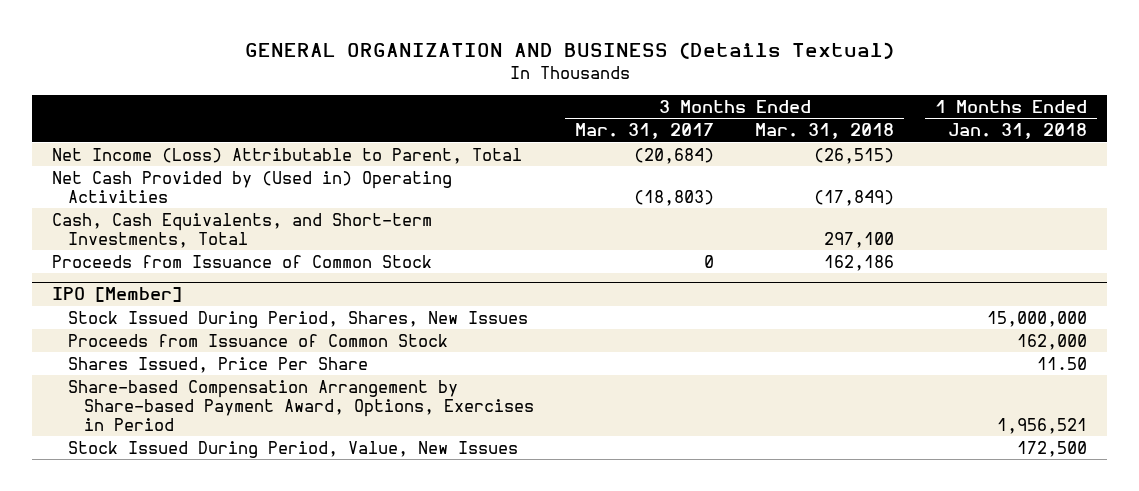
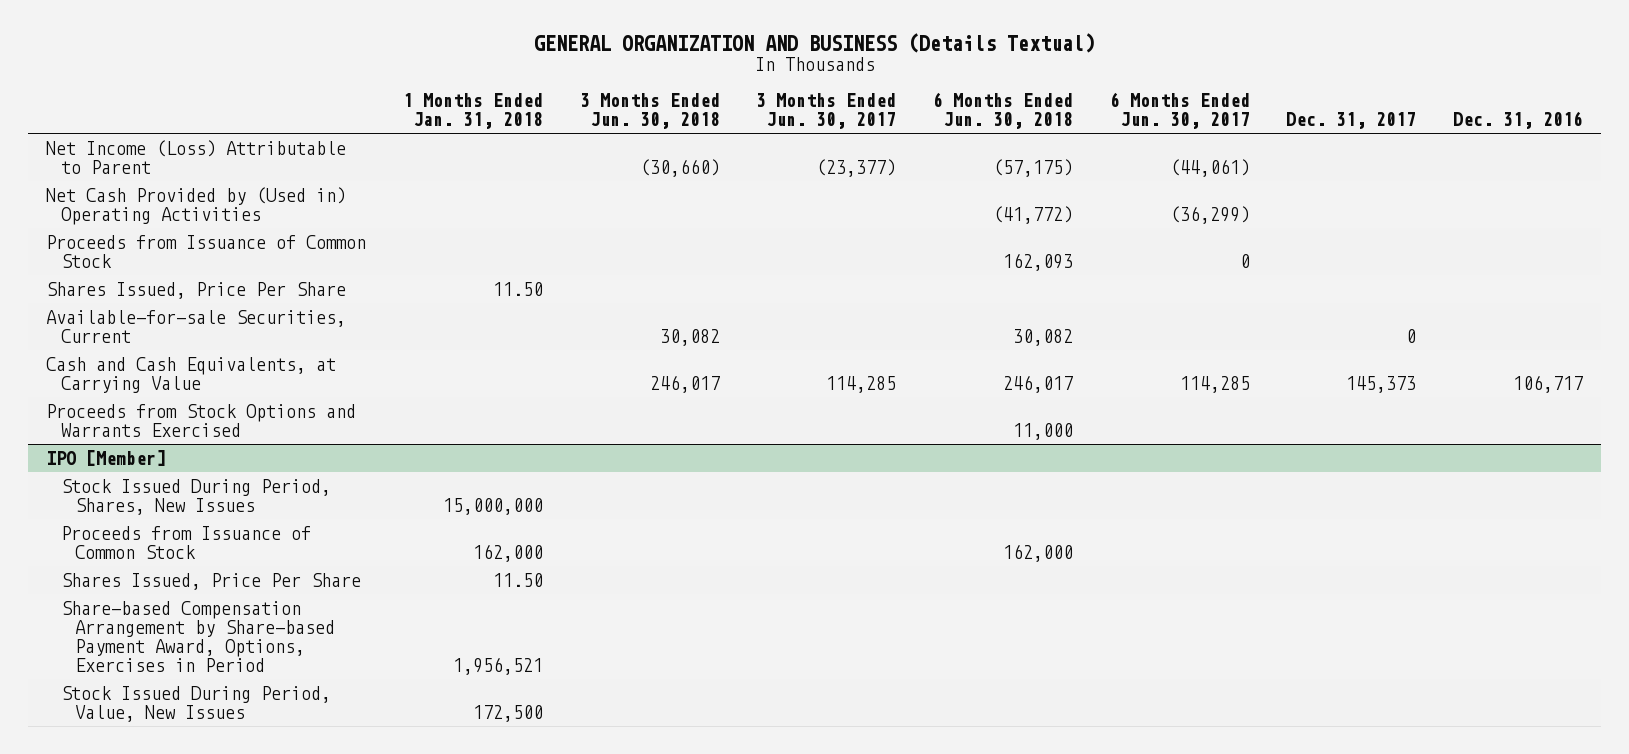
- | 3 Months Ended Mar. 31, 2017 | 3 Months Ended Mar. 31, 2018 | 1 Months Ended Jan. 31, 2018
+ | 1 Months Ended Jan. 31, 2018 | 3 Months Ended Jun. 30, 2018 | 3 Months Ended Jun. 30, 2017 | 6 Months Ended Jun. 30, 2018 | 6 Months Ended Jun. 30, 2017 | Dec. 31, 2017 | Dec. 31, 2016
- Net Income (Loss) Attributable to Parent, Total | (20,684) | (26,515) |
+ Net Income (Loss) Attributable to Parent | | (30,660) | (23,377) | (57,175) | (44,061) | |
- Cash, Cash Equivalents, and Short-term Investments, Total | | 297,100 |
+ Shares Issued, Price Per Share | 11.50 | | | | | |
+ Available-for-sale Securities, Current | | 30,082 | | 30,082 | | 0 |
+ Cash and Cash Equivalents, at Carrying Value | | 246,017 | 114,285 | 246,017 | 114,285 | 145,373 | 106,717
+ Proceeds from Stock Options and Warrants Exercised | | | | 11,000 | | |

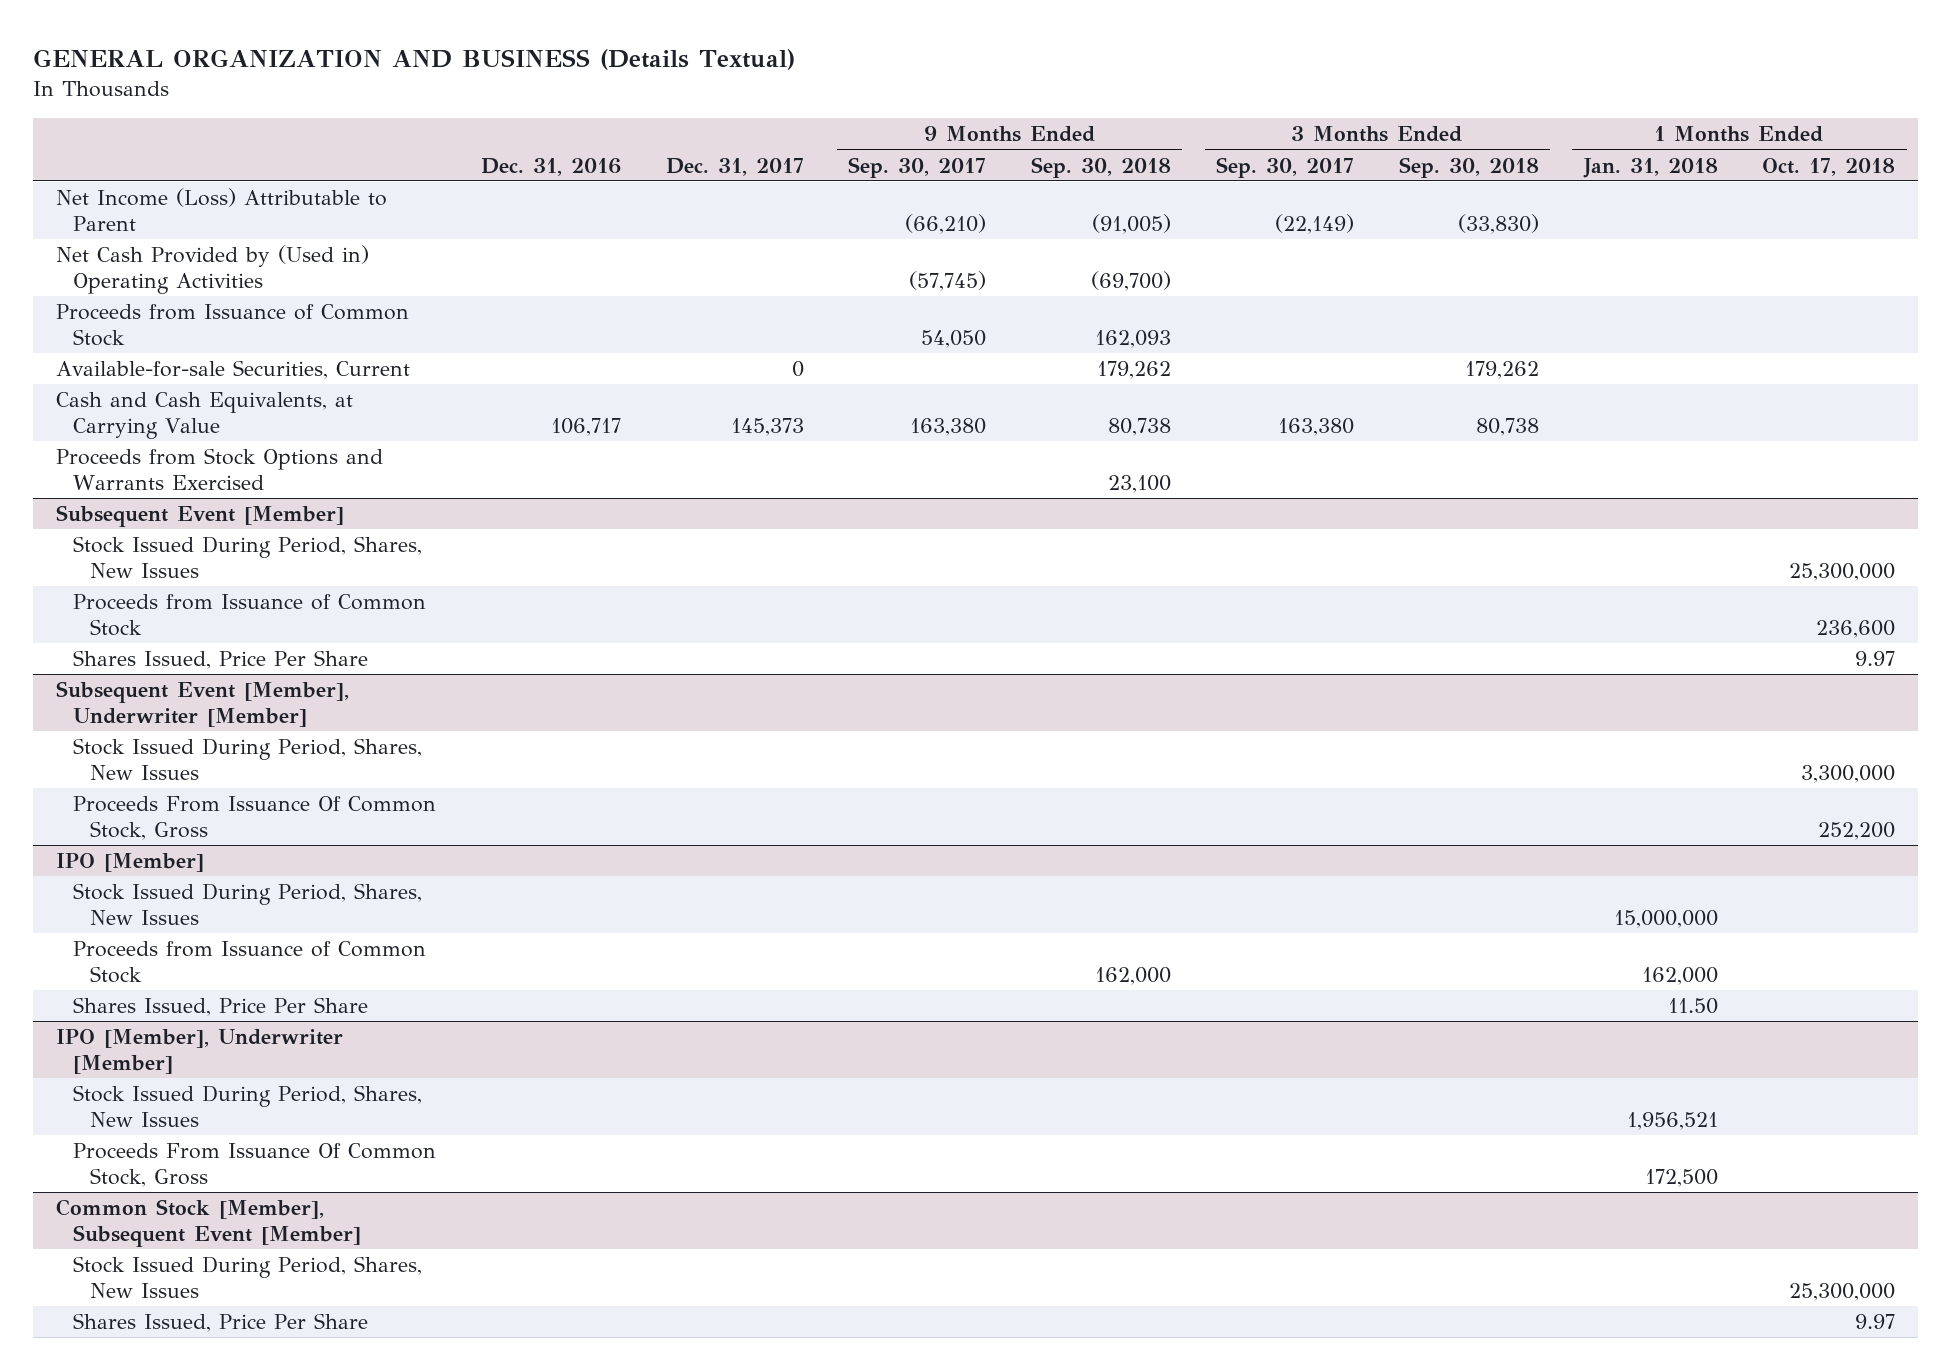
- | 1 Months Ended Jan. 31, 2018 | 3 Months Ended Jun. 30, 2018 | 3 Months Ended Jun. 30, 2017 | 6 Months Ended Jun. 30, 2018 | 6 Months Ended Jun. 30, 2017 | Dec. 31, 2017 | Dec. 31, 2016
+ | Dec. 31, 2016 | Dec. 31, 2017 | 9 Months Ended Sep. 30, 2017 | 9 Months Ended Sep. 30, 2018 | 3 Months Ended Sep. 30, 2017 | 3 Months Ended Sep. 30, 2018 | 1 Months Ended Jan. 31, 2018 | 1 Months Ended Oct. 17, 2018
- Shares Issued, Price Per Share | 11.50 | | | | | |
+ Subsequent Event [Member]
+ Stock Issued During Period, Shares, New Issues | | | | | | | | 25,300,000
+ Proceeds from Issuance of Common Stock | | | | | | | | 236,600
+ Shares Issued, Price Per Share | | | | | | | | 9.97
+ Subsequent Event [Member], Underwriter [Member]
+ Stock Issued During Period, Shares, New Issues | | | | | | | | 3,300,000
+ Proceeds From Issuance Of Common Stock, Gross | | | | | | | | 252,200
@ IPO [Member]
- Share-based Compensation Arrangement by Share-based Payment Award, Options, Exercises in Period | 1,956,521 | | | | | |
- Stock Issued During Period, Value, New Issues | 172,500 | | | | | |
+ IPO [Member], Underwriter [Member]
+ Stock Issued During Period, Shares, New Issues | | | | | | | 1,956,521 |
+ Proceeds From Issuance Of Common Stock, Gross | | | | | | | 172,500 |
+ Common Stock [Member], Subsequent Event [Member]
+ Stock Issued During Period, Shares, New Issues | | | | | | | | 25,300,000
+ Shares Issued, Price Per Share | | | | | | | | 9.97

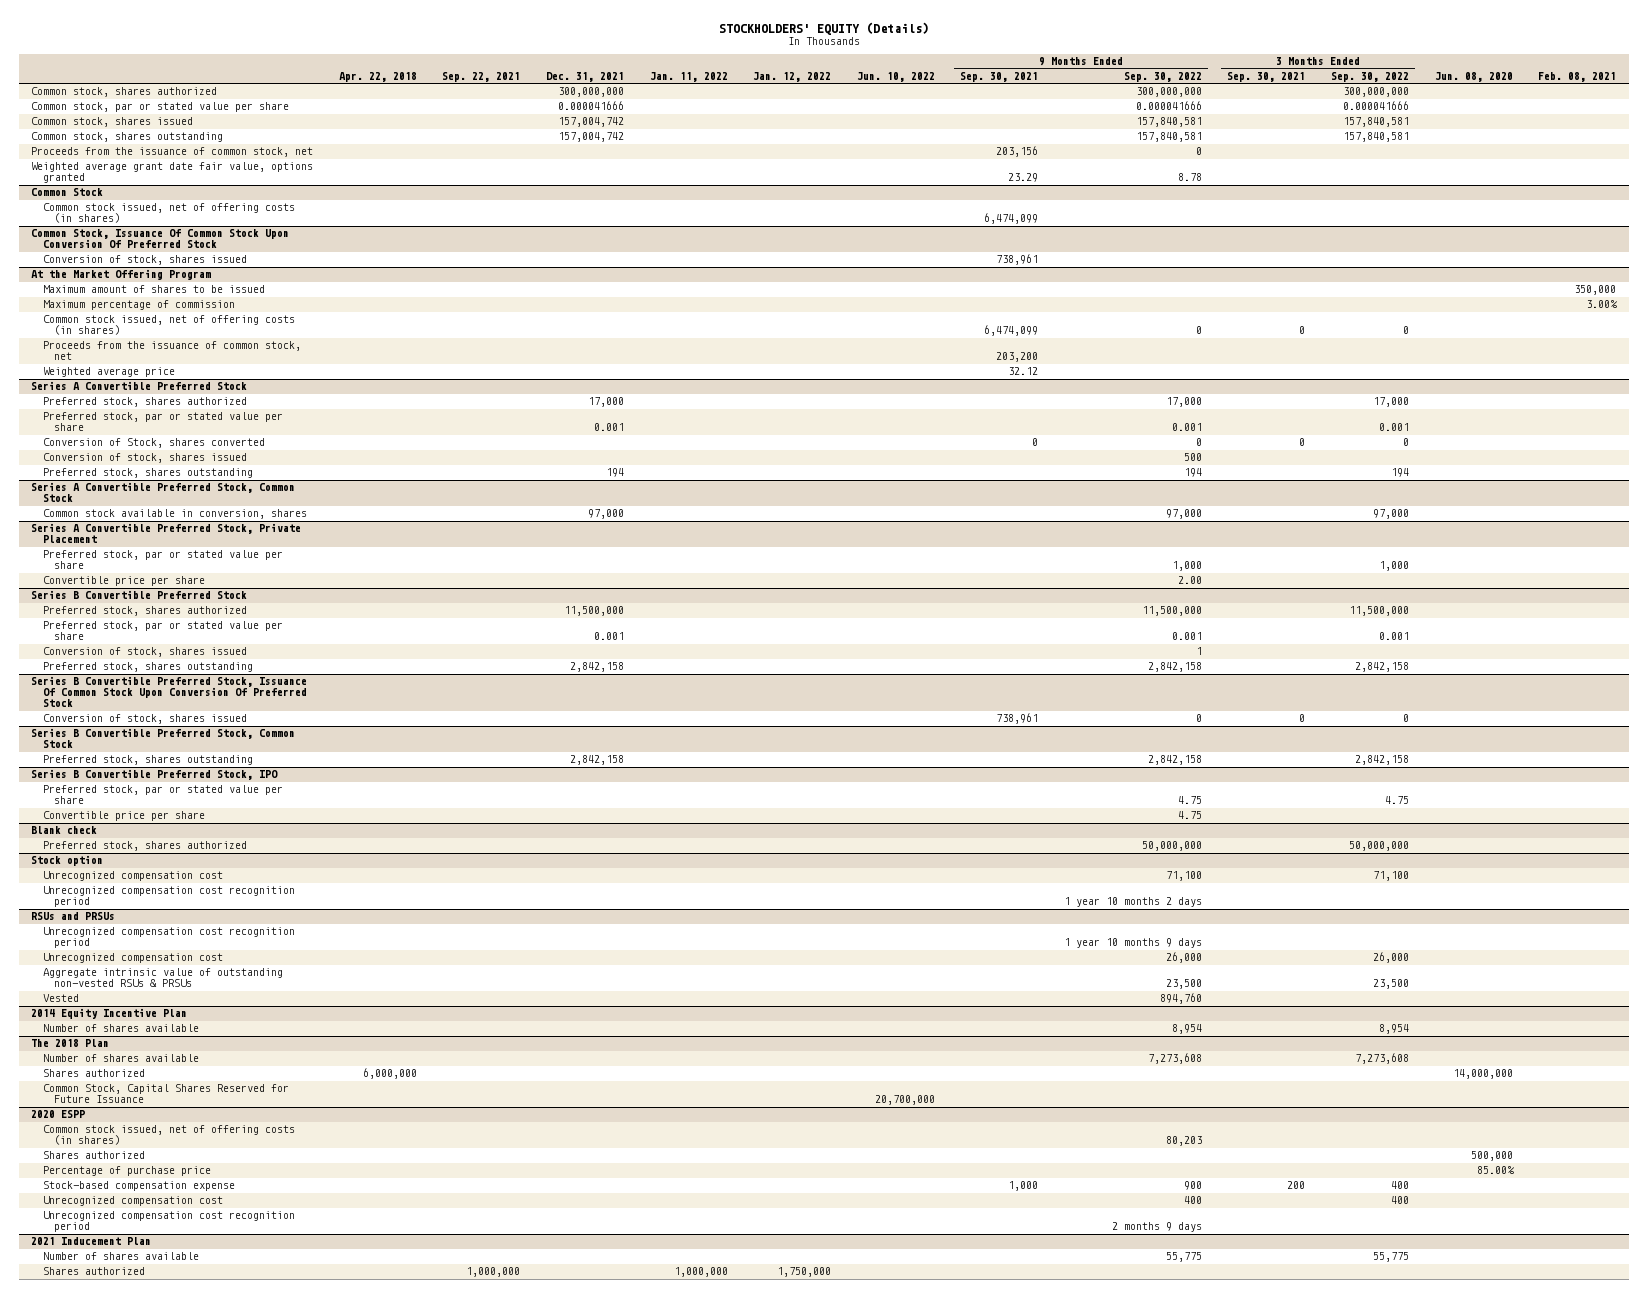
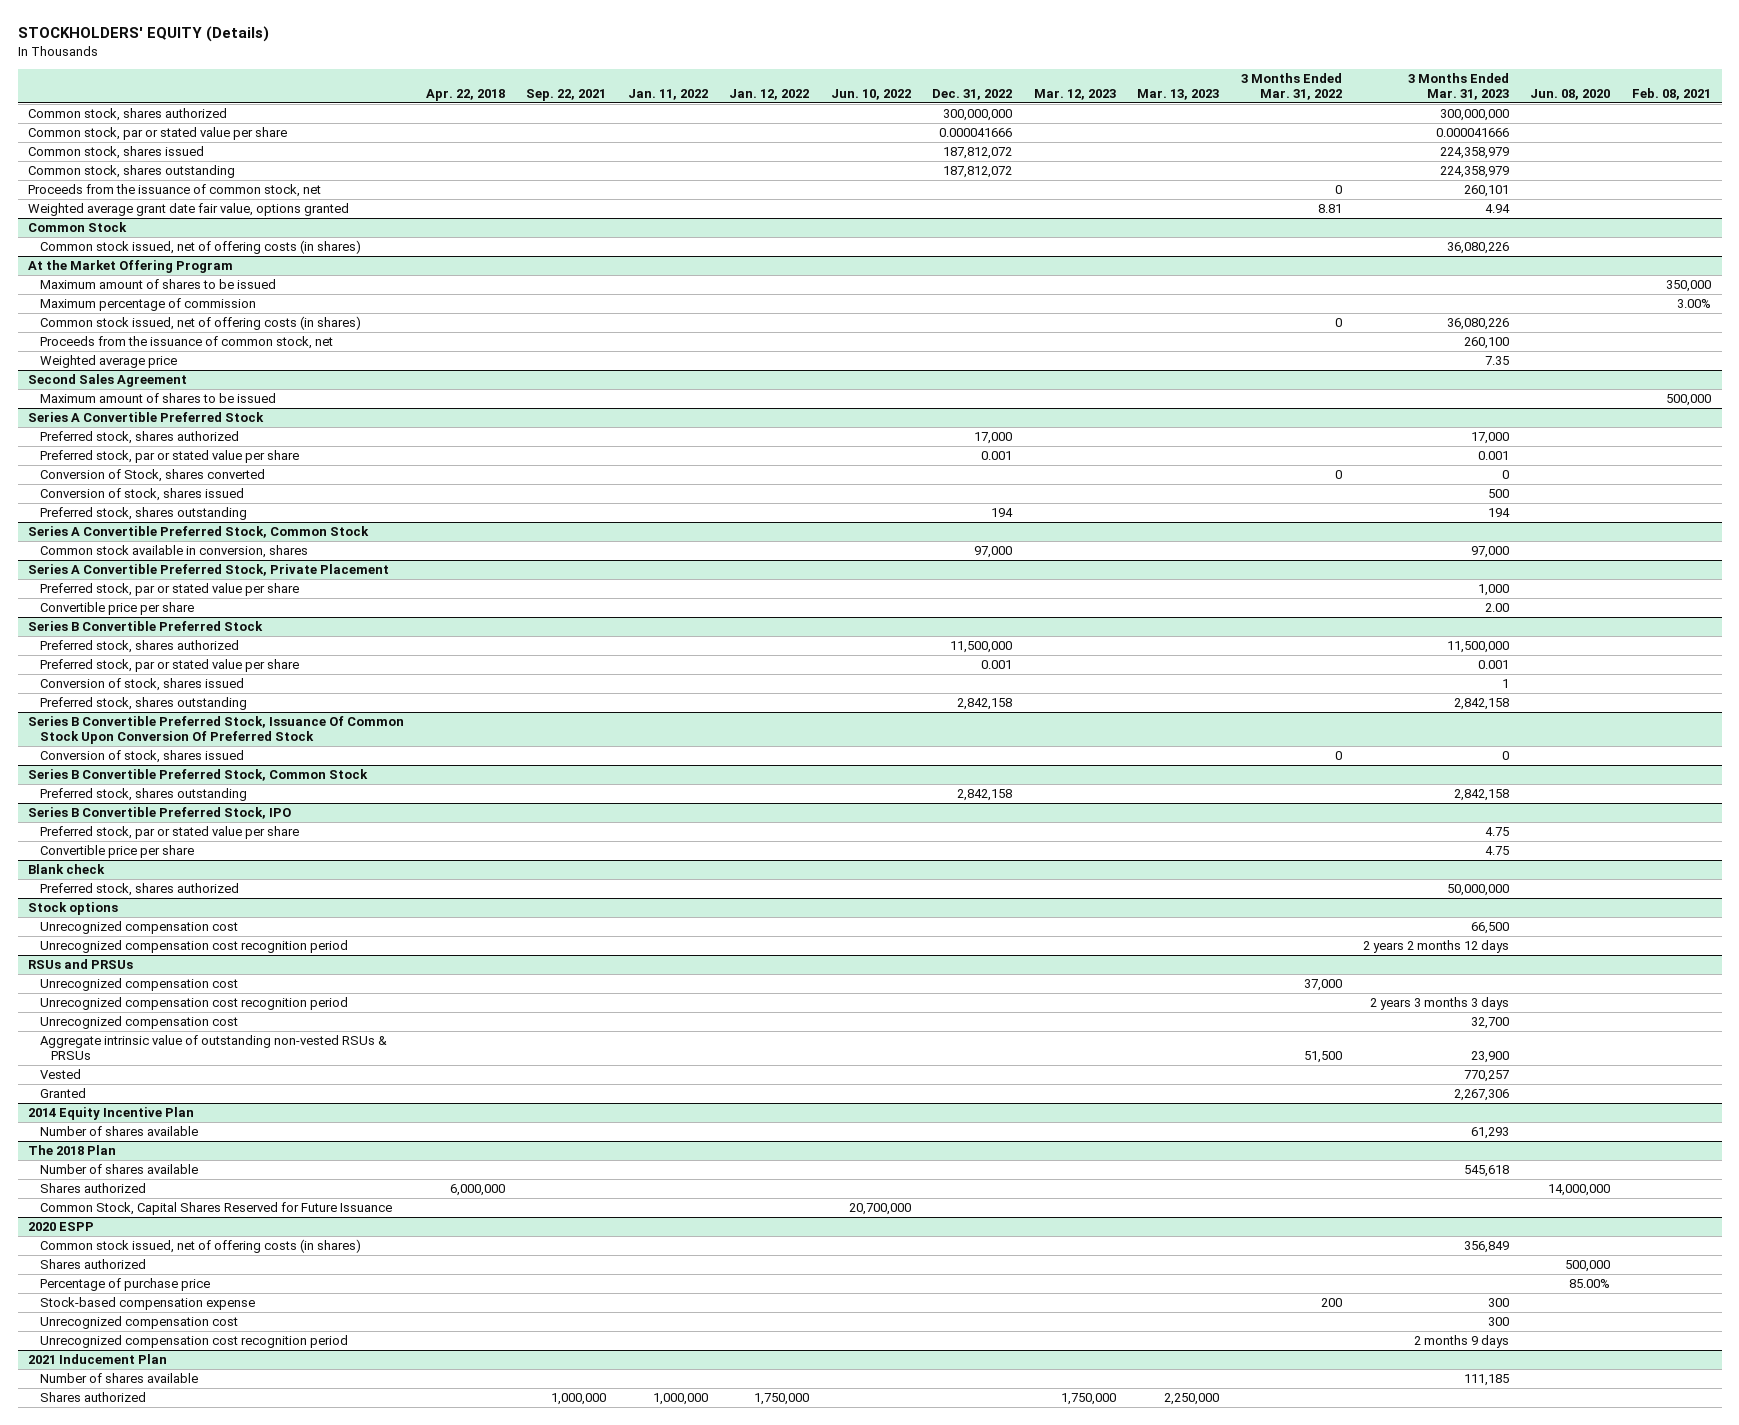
- | Apr. 22, 2018 | Sep. 22, 2021 | Dec. 31, 2021 | Jan. 11, 2022 | Jan. 12, 2022 | Jun. 10, 2022 | 9 Months Ended Sep. 30, 2021 | 9 Months Ended Sep. 30, 2022 | 3 Months Ended Sep. 30, 2021 | 3 Months Ended Sep. 30, 2022 | Jun. 08, 2020 | Feb. 08, 2021
+ | Apr. 22, 2018 | Sep. 22, 2021 | Jan. 11, 2022 | Jan. 12, 2022 | Jun. 10, 2022 | Dec. 31, 2022 | Mar. 12, 2023 | Mar. 13, 2023 | 3 Months Ended Mar. 31, 2022 | 3 Months Ended Mar. 31, 2023 | Jun. 08, 2020 | Feb. 08, 2021
- Common Stock, Issuance Of Common Stock Upon Conversion Of Preferred Stock
- Conversion of stock, shares issued | | | | | | | 738,961 | | | | |
+ Second Sales Agreement
+ Maximum amount of shares to be issued | | | | | | | | | | | | 500,000
- Stock option
+ Stock options
@ RSUs and PRSUs
+ Unrecognized compensation cost | | | | | | | | | 37,000 | | |
+ Granted | | | | | | | | | | 2,267,306 | |

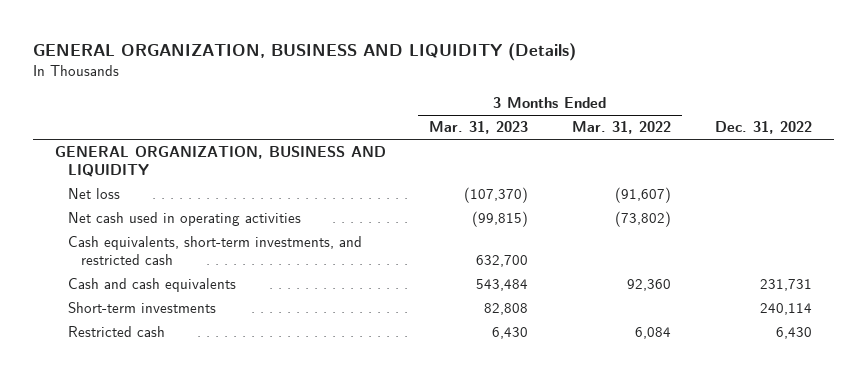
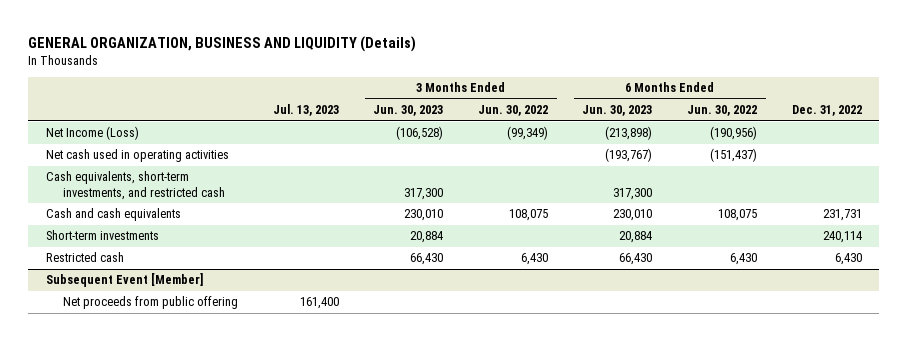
- | 3 Months Ended Mar. 31, 2023 | 3 Months Ended Mar. 31, 2022 | Dec. 31, 2022
+ | Jul. 13, 2023 | 3 Months Ended Jun. 30, 2023 | 3 Months Ended Jun. 30, 2022 | 6 Months Ended Jun. 30, 2023 | 6 Months Ended Jun. 30, 2022 | Dec. 31, 2022
- GENERAL ORGANIZATION, BUSINESS AND LIQUIDITY
- Net loss | (107,370) | (91,607) |
+ Net Income (Loss) | | (106,528) | (99,349) | (213,898) | (190,956) |
+ Subsequent Event [Member]
+ Net proceeds from public offering | 161,400 | | | | |

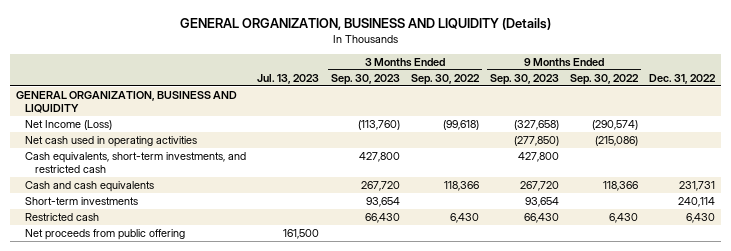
- | Jul. 13, 2023 | 3 Months Ended Jun. 30, 2023 | 3 Months Ended Jun. 30, 2022 | 6 Months Ended Jun. 30, 2023 | 6 Months Ended Jun. 30, 2022 | Dec. 31, 2022
+ | Jul. 13, 2023 | 3 Months Ended Sep. 30, 2023 | 3 Months Ended Sep. 30, 2022 | 9 Months Ended Sep. 30, 2023 | 9 Months Ended Sep. 30, 2022 | Dec. 31, 2022
+ GENERAL ORGANIZATION, BUSINESS AND LIQUIDITY
- Subsequent Event [Member]
- Net proceeds from public offering | 161,400 | | | | |
+ Net proceeds from public offering | 161,500 | | | | |

